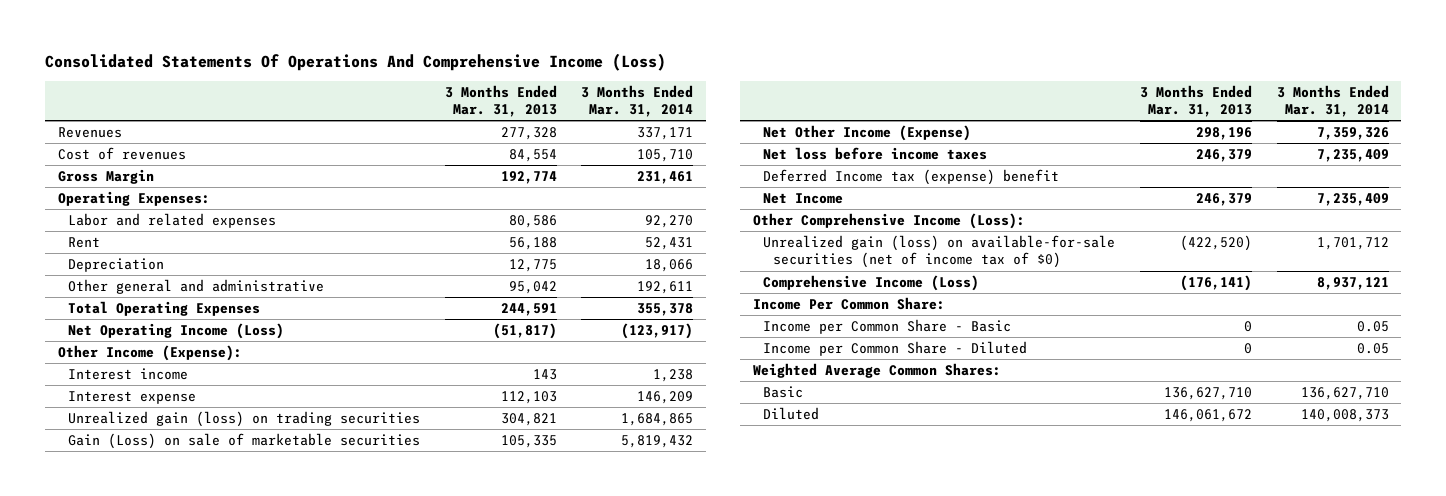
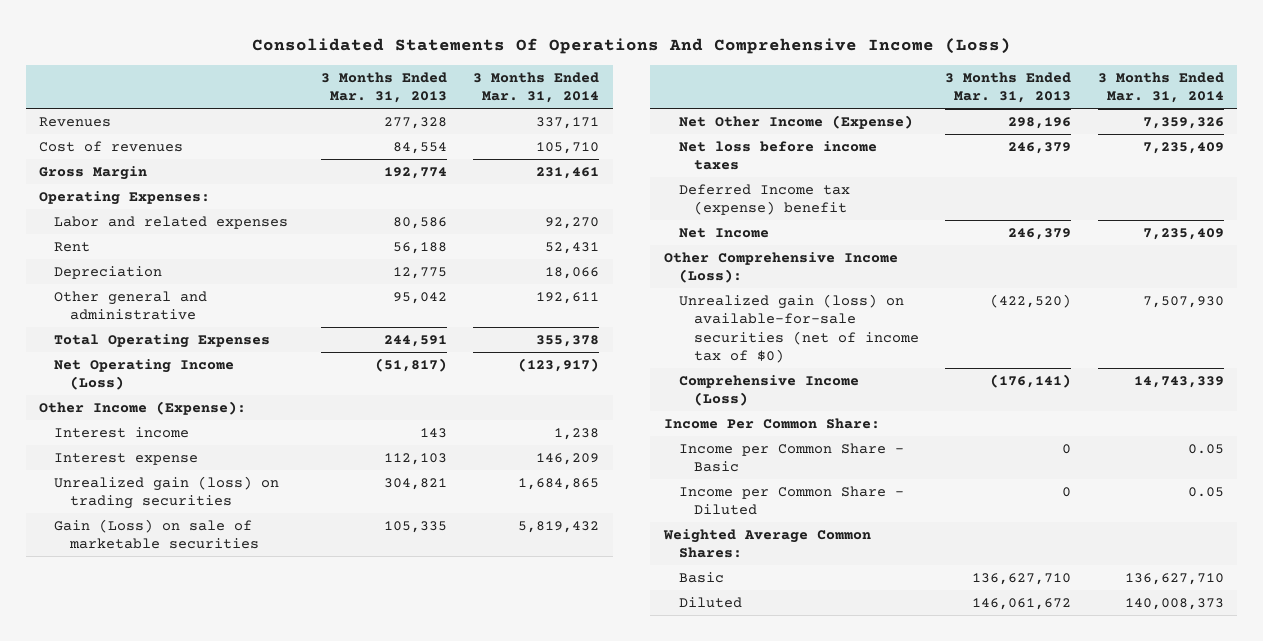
- Unrealized gain (loss) on available-for-sale securities (net of income tax of $0) | (422,520) | 1,701,712
- Comprehensive Income (Loss) | (176,141) | 8,937,121
+ Unrealized gain (loss) on available-for-sale securities (net of income tax of $0) | (422,520) | 7,507,930
+ Comprehensive Income (Loss) | (176,141) | 14,743,339

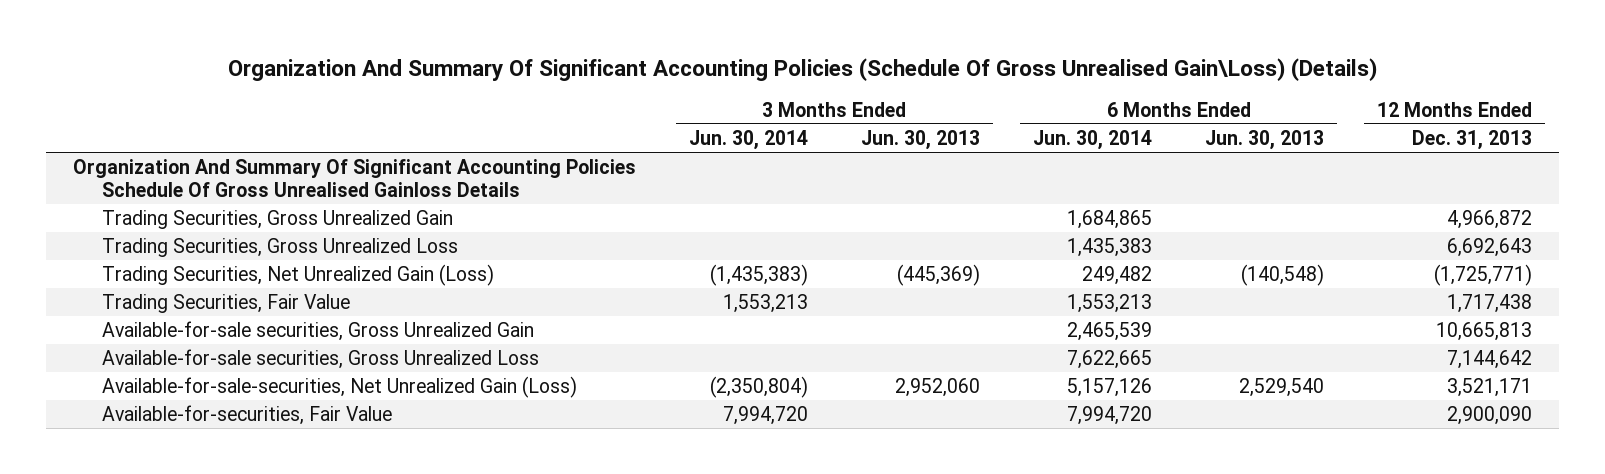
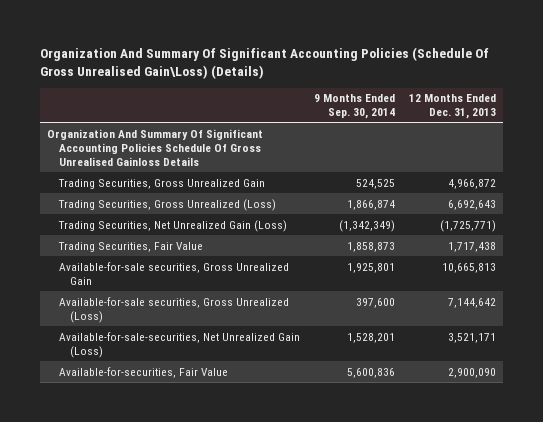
- | 3 Months Ended Jun. 30, 2014 | 3 Months Ended Jun. 30, 2013 | 6 Months Ended Jun. 30, 2014 | 6 Months Ended Jun. 30, 2013 | 12 Months Ended Dec. 31, 2013
+ | 9 Months Ended Sep. 30, 2014 | 12 Months Ended Dec. 31, 2013
- Trading Securities, Gross Unrealized Loss | | | 1,435,383 | | 6,692,643
+ Trading Securities, Gross Unrealized (Loss) | 1,866,874 | 6,692,643
- Available-for-sale securities, Gross Unrealized Loss | | | 7,622,665 | | 7,144,642
+ Available-for-sale securities, Gross Unrealized (Loss) | 397,600 | 7,144,642

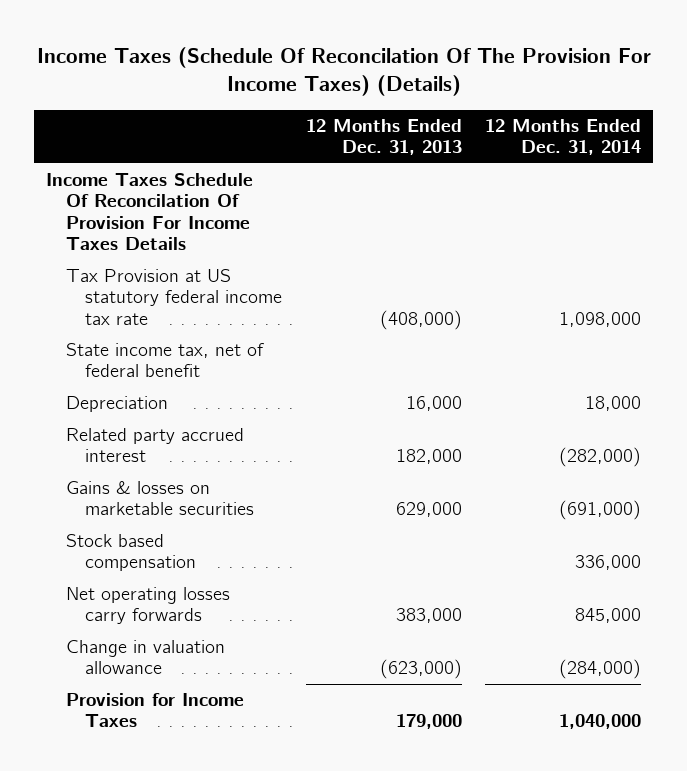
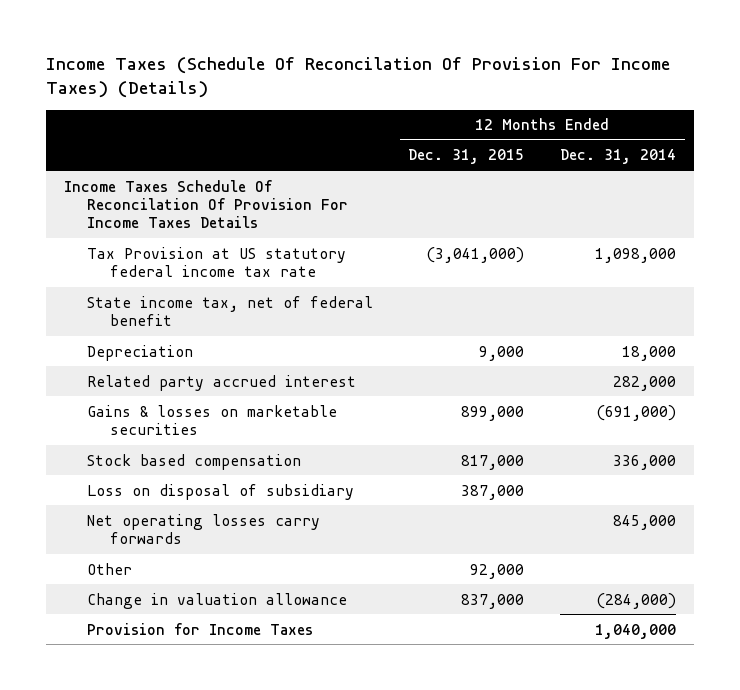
- Income Taxes (Schedule Of Reconcilation Of The Provision For Income Taxes) (Details)
+ Income Taxes (Schedule Of Reconcilation Of Provision For Income Taxes) (Details)
- | 12 Months Ended Dec. 31, 2013 | 12 Months Ended Dec. 31, 2014
+ | 12 Months Ended Dec. 31, 2015 | 12 Months Ended Dec. 31, 2014
- Related party accrued interest | 182,000 | (282,000)
+ Related party accrued interest | | 282,000
+ Loss on disposal of subsidiary | 387,000 |
+ Other | 92,000 |

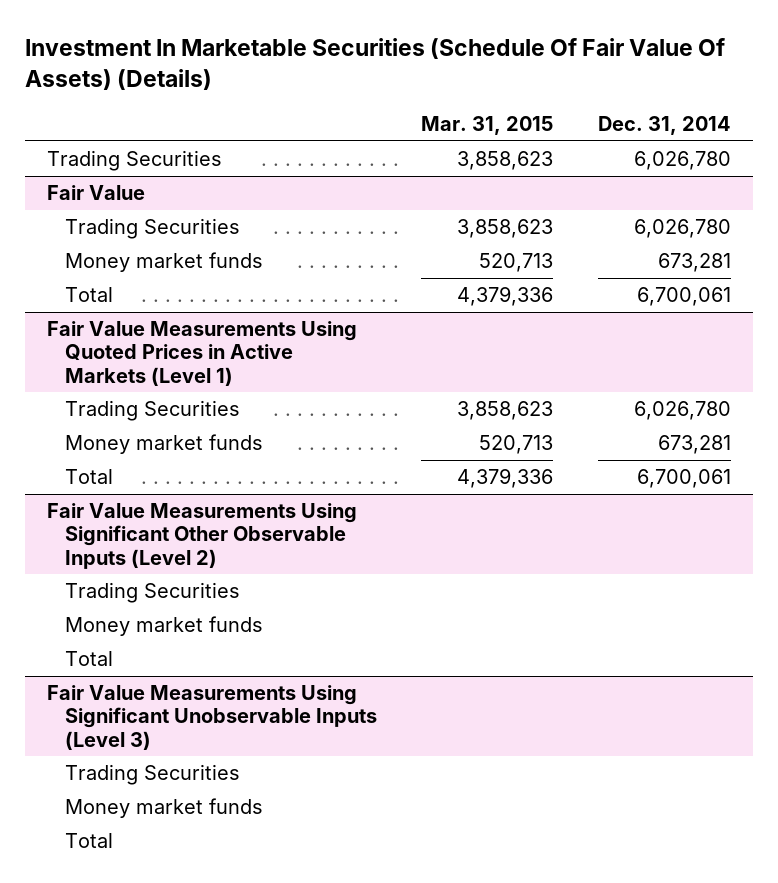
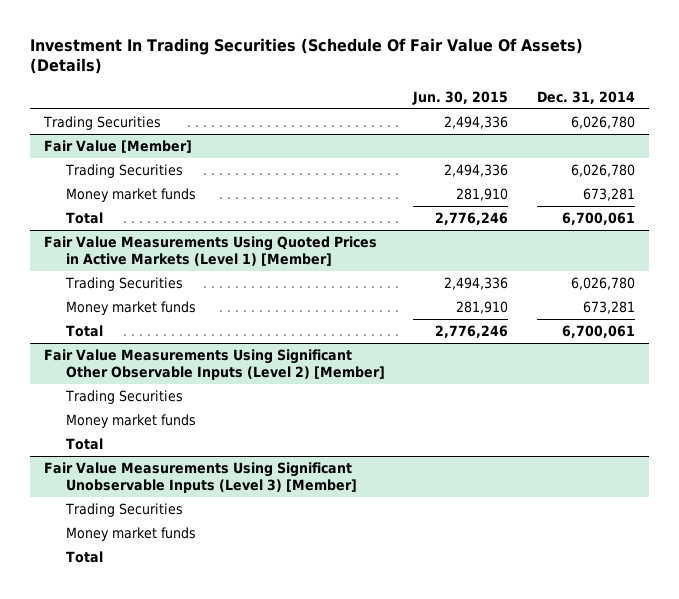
- Investment In Marketable Securities (Schedule Of Fair Value Of Assets) (Details)
+ Investment In Trading Securities (Schedule Of Fair Value Of Assets) (Details)
- | Mar. 31, 2015 | Dec. 31, 2014
+ | Jun. 30, 2015 | Dec. 31, 2014
- Fair Value
+ Fair Value [Member]
- Fair Value Measurements Using Quoted Prices in Active Markets (Level 1)
+ Fair Value Measurements Using Quoted Prices in Active Markets (Level 1) [Member]
- Fair Value Measurements Using Significant Other Observable Inputs (Level 2)
+ Fair Value Measurements Using Significant Other Observable Inputs (Level 2) [Member]
- Fair Value Measurements Using Significant Unobservable Inputs (Level 3)
+ Fair Value Measurements Using Significant Unobservable Inputs (Level 3) [Member]

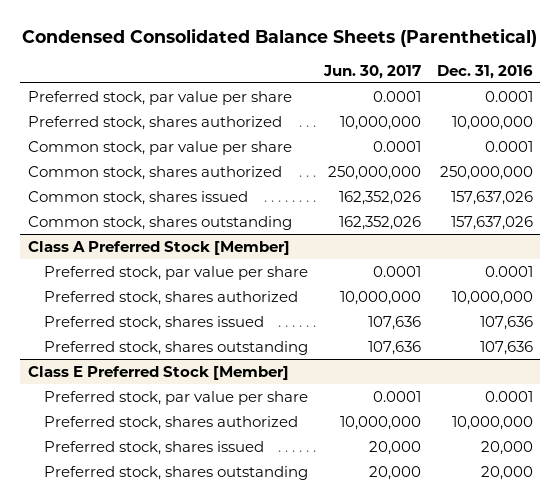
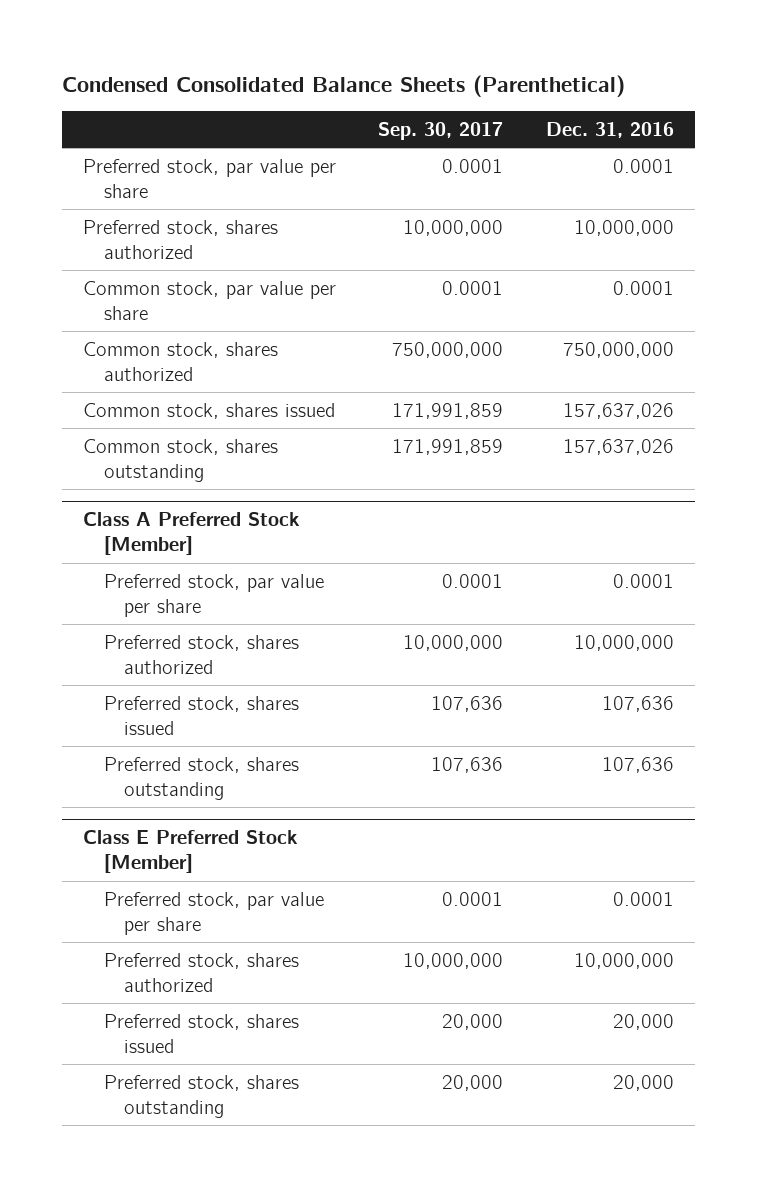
- | Jun. 30, 2017 | Dec. 31, 2016
+ | Sep. 30, 2017 | Dec. 31, 2016
- Common stock, shares authorized | 250,000,000 | 250,000,000
+ Common stock, shares authorized | 750,000,000 | 750,000,000

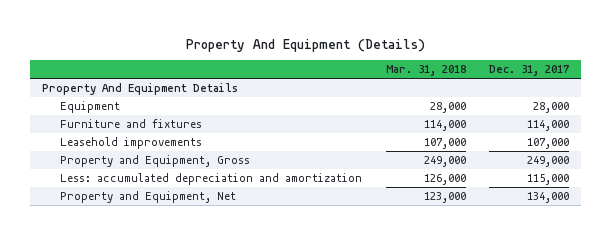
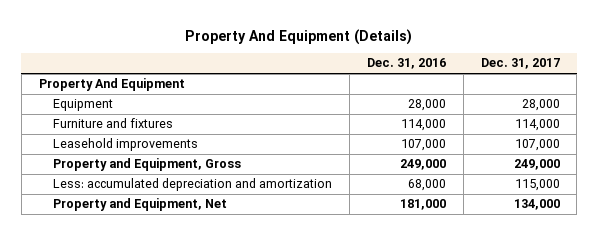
- | Mar. 31, 2018 | Dec. 31, 2017
+ | Dec. 31, 2016 | Dec. 31, 2017
- Property And Equipment Details
+ Property And Equipment

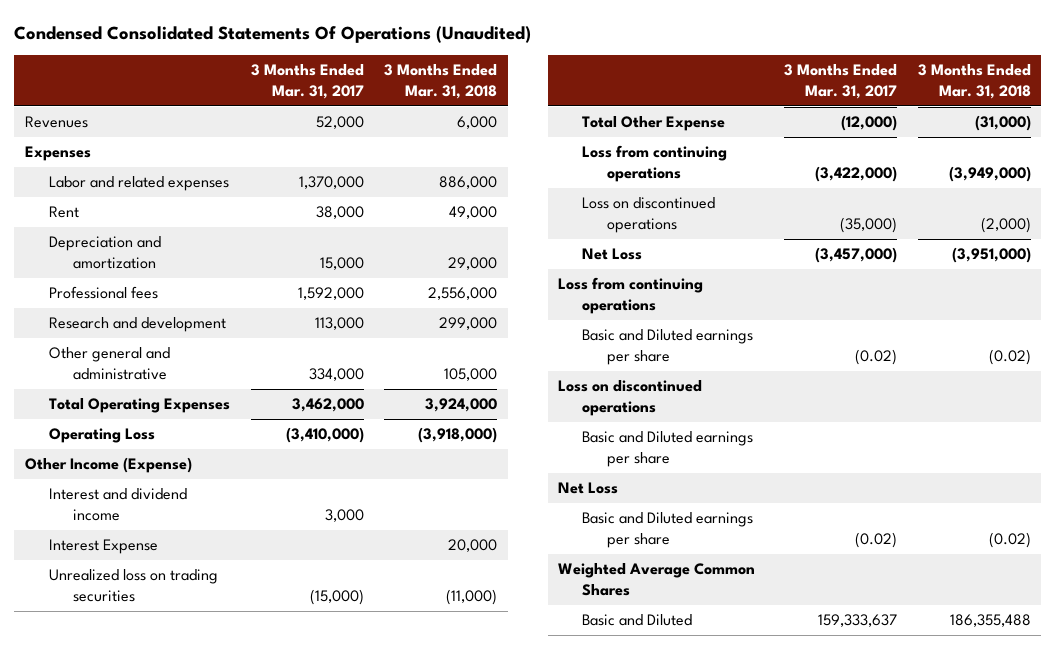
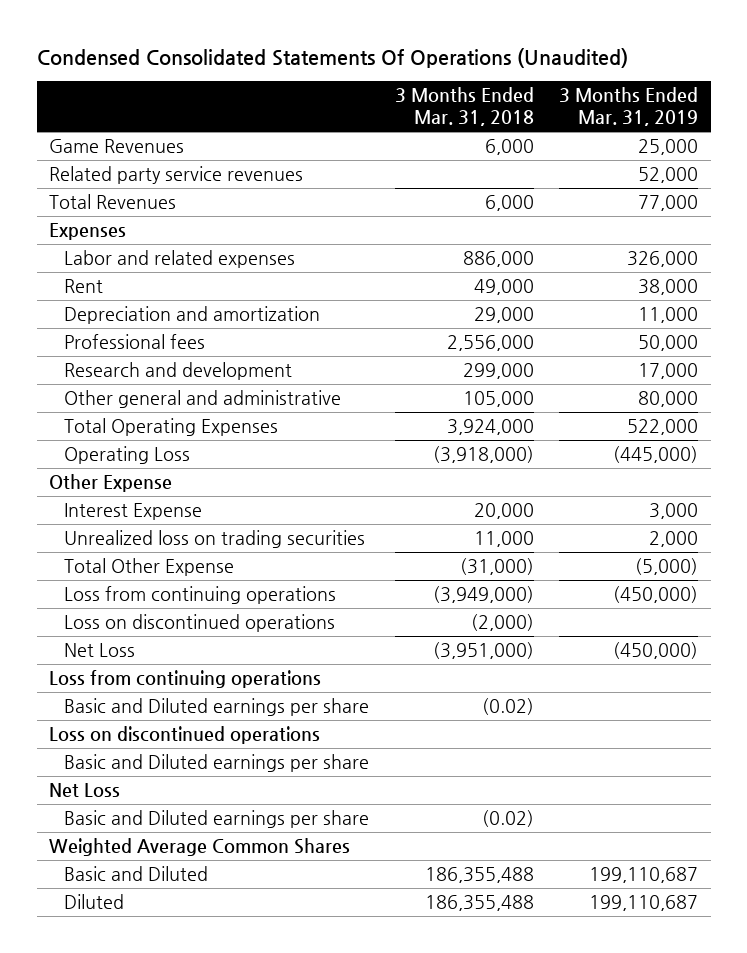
- | 3 Months Ended Mar. 31, 2017 | 3 Months Ended Mar. 31, 2018
+ | 3 Months Ended Mar. 31, 2018 | 3 Months Ended Mar. 31, 2019
- Revenues | 52,000 | 6,000
+ Game Revenues | 6,000 | 25,000
+ Related party service revenues | | 52,000
+ Total Revenues | 6,000 | 77,000
- Other Income (Expense)
- Interest and dividend income | 3,000 |
+ Other Expense
- Unrealized loss on trading securities | (15,000) | (11,000)
+ Unrealized loss on trading securities | 11,000 | 2,000
+ Diluted | 186,355,488 | 199,110,687

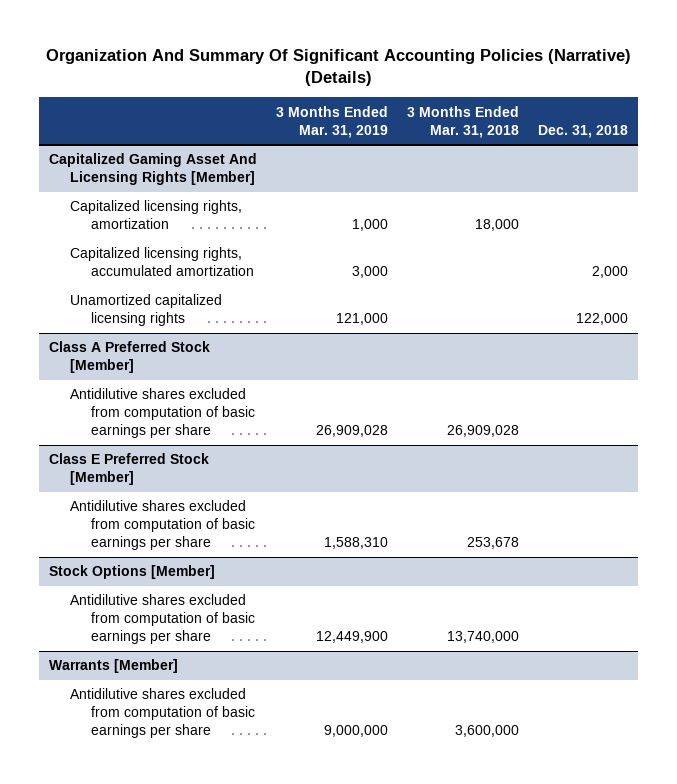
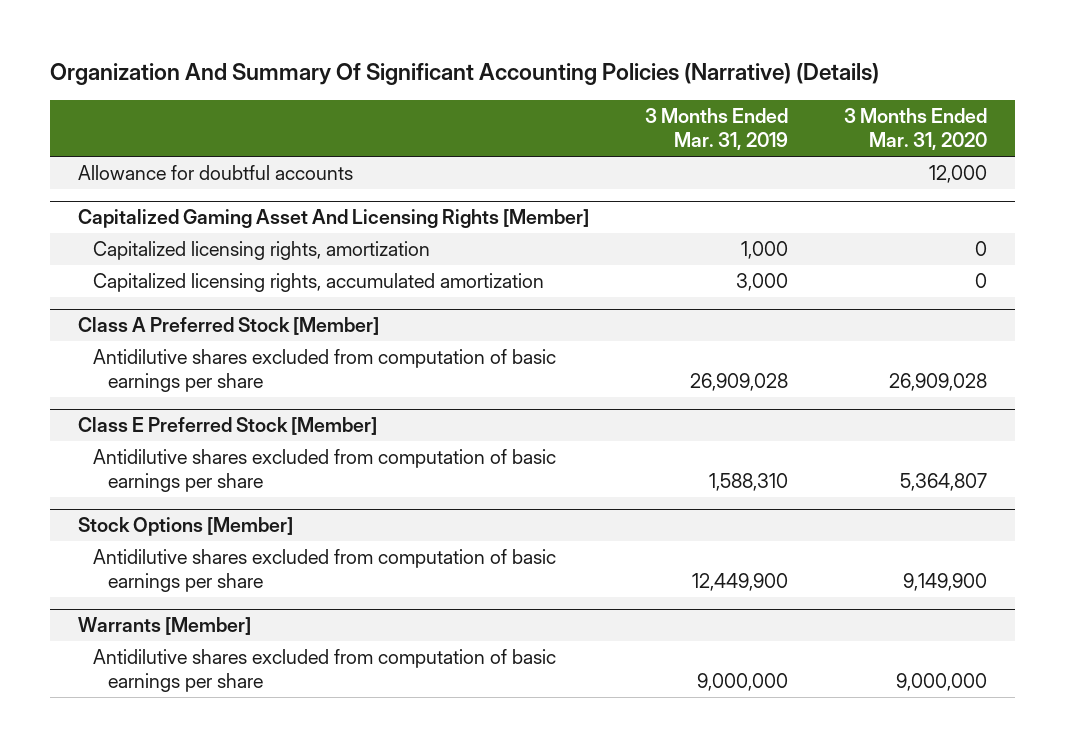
- | 3 Months Ended Mar. 31, 2019 | 3 Months Ended Mar. 31, 2018 | Dec. 31, 2018
+ | 3 Months Ended Mar. 31, 2019 | 3 Months Ended Mar. 31, 2020
+ Allowance for doubtful accounts | | 12,000
@ Capitalized Gaming Asset And Licensing Rights [Member]
- Unamortized capitalized licensing rights | 121,000 | | 122,000

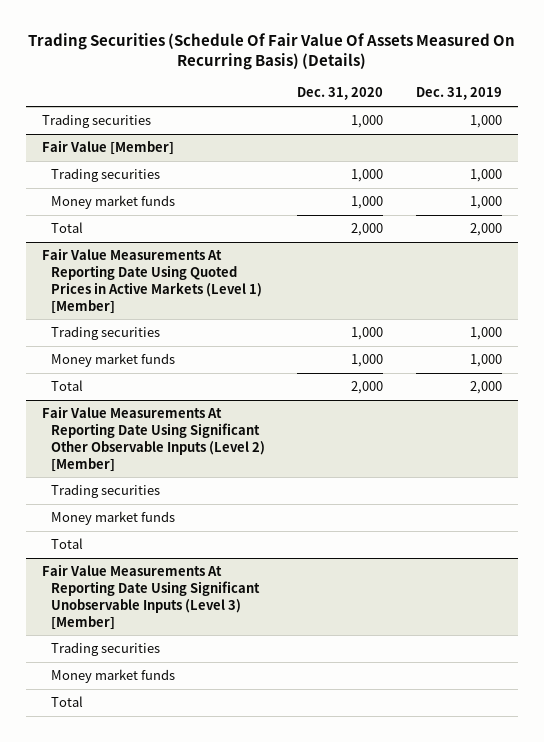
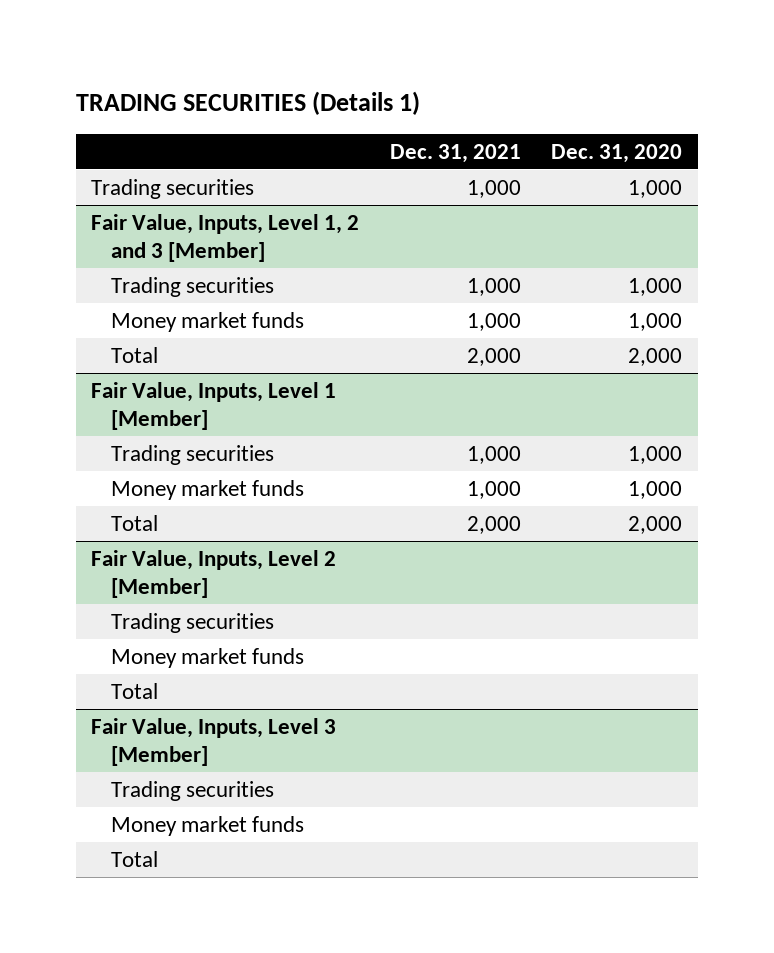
- Trading Securities (Schedule Of Fair Value Of Assets Measured On Recurring Basis) (Details)
+ TRADING SECURITIES (Details 1)
- | Dec. 31, 2020 | Dec. 31, 2019
+ | Dec. 31, 2021 | Dec. 31, 2020
- Fair Value [Member]
+ Fair Value, Inputs, Level 1, 2 and 3 [Member]
- Fair Value Measurements At Reporting Date Using Quoted Prices in Active Markets (Level 1) [Member]
+ Fair Value, Inputs, Level 1 [Member]
- Fair Value Measurements At Reporting Date Using Significant Other Observable Inputs (Level 2) [Member]
+ Fair Value, Inputs, Level 2 [Member]
- Fair Value Measurements At Reporting Date Using Significant Unobservable Inputs (Level 3) [Member]
+ Fair Value, Inputs, Level 3 [Member]

